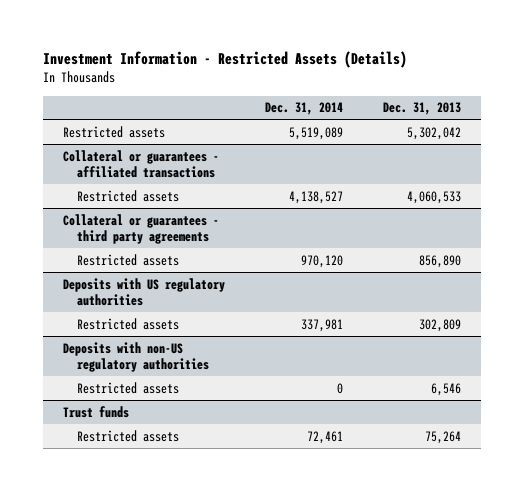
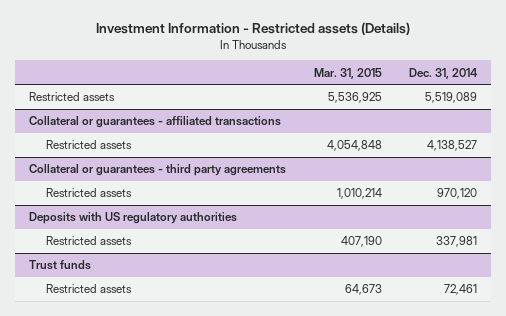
- Investment Information - Restricted Assets (Details)
+ Investment Information - Restricted assets (Details)
- | Dec. 31, 2014 | Dec. 31, 2013
+ | Mar. 31, 2015 | Dec. 31, 2014
- Deposits with non-US regulatory authorities
- Restricted assets | 0 | 6,546

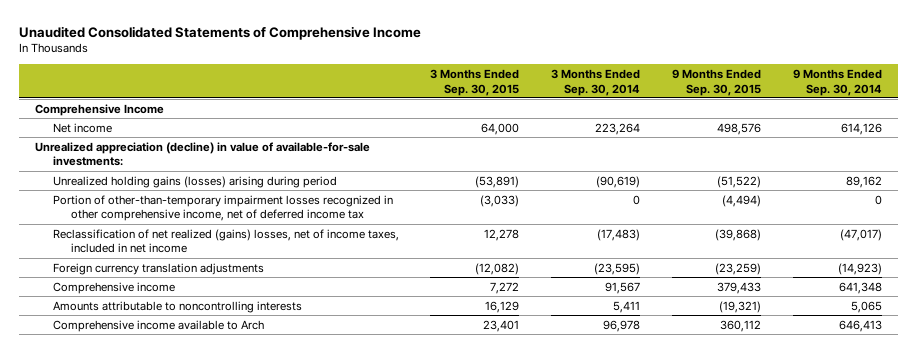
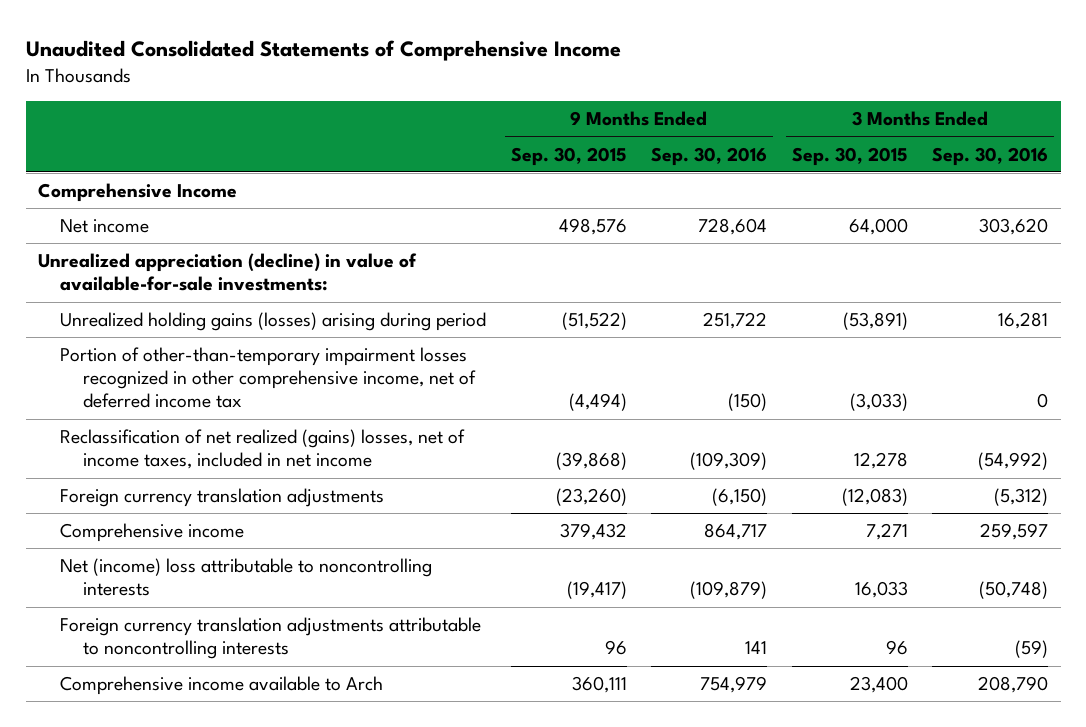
- | 3 Months Ended Sep. 30, 2015 | 3 Months Ended Sep. 30, 2014 | 9 Months Ended Sep. 30, 2015 | 9 Months Ended Sep. 30, 2014
+ | 9 Months Ended Sep. 30, 2015 | 9 Months Ended Sep. 30, 2016 | 3 Months Ended Sep. 30, 2015 | 3 Months Ended Sep. 30, 2016
- Foreign currency translation adjustments | (12,082) | (23,595) | (23,259) | (14,923)
- Comprehensive income | 7,272 | 91,567 | 379,433 | 641,348
- Amounts attributable to noncontrolling interests | 16,129 | 5,411 | (19,321) | 5,065
- Comprehensive income available to Arch | 23,401 | 96,978 | 360,112 | 646,413
+ Foreign currency translation adjustments | (23,260) | (6,150) | (12,083) | (5,312)
+ Comprehensive income | 379,432 | 864,717 | 7,271 | 259,597
+ Net (income) loss attributable to noncontrolling interests | (19,417) | (109,879) | 16,033 | (50,748)
+ Foreign currency translation adjustments attributable to noncontrolling interests | 96 | 141 | 96 | (59)
+ Comprehensive income available to Arch | 360,111 | 754,979 | 23,400 | 208,790

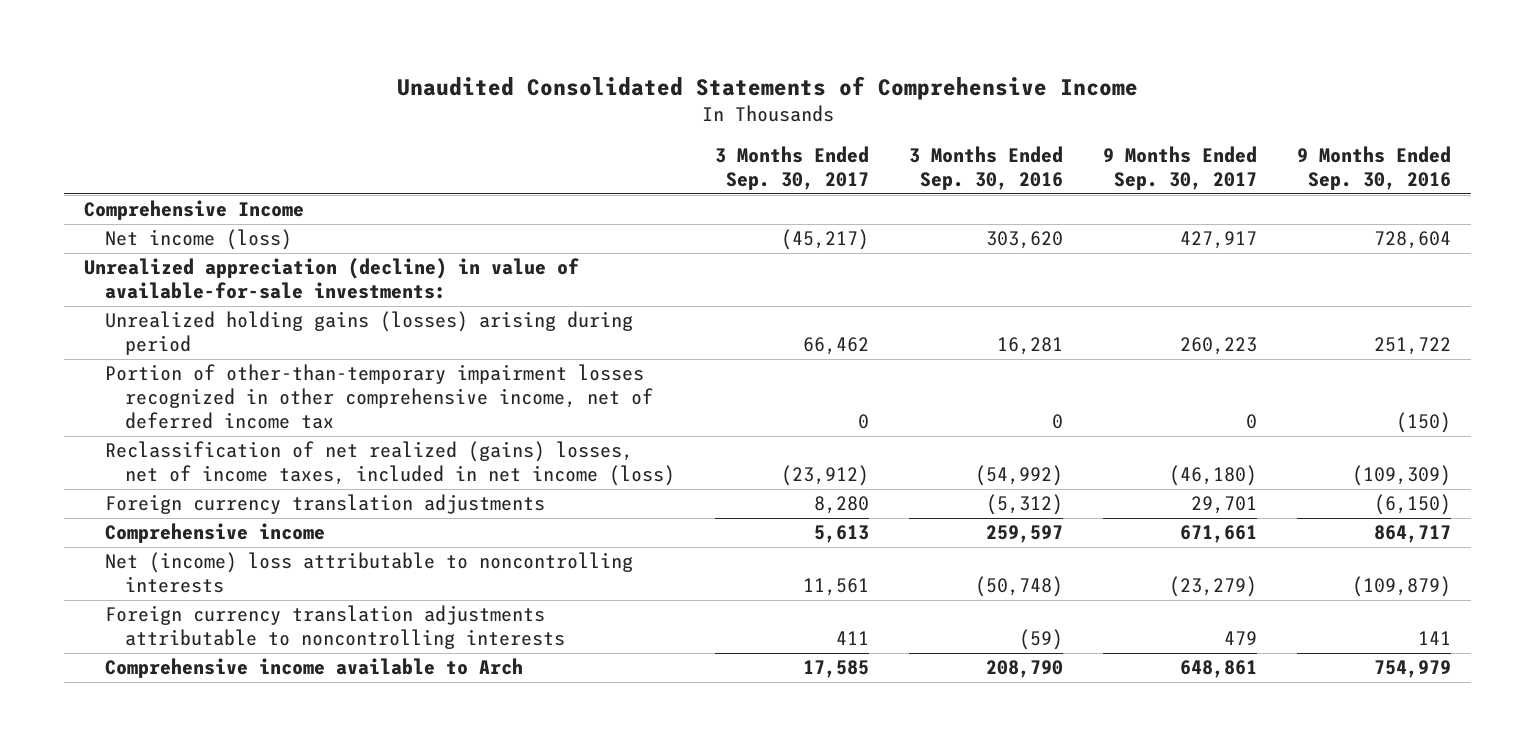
- | 9 Months Ended Sep. 30, 2015 | 9 Months Ended Sep. 30, 2016 | 3 Months Ended Sep. 30, 2015 | 3 Months Ended Sep. 30, 2016
+ | 3 Months Ended Sep. 30, 2017 | 3 Months Ended Sep. 30, 2016 | 9 Months Ended Sep. 30, 2017 | 9 Months Ended Sep. 30, 2016
- Net income | 498,576 | 728,604 | 64,000 | 303,620
+ Net income (loss) | (45,217) | 303,620 | 427,917 | 728,604
- Reclassification of net realized (gains) losses, net of income taxes, included in net income | (39,868) | (109,309) | 12,278 | (54,992)
+ Reclassification of net realized (gains) losses, net of income taxes, included in net income (loss) | (23,912) | (54,992) | (46,180) | (109,309)

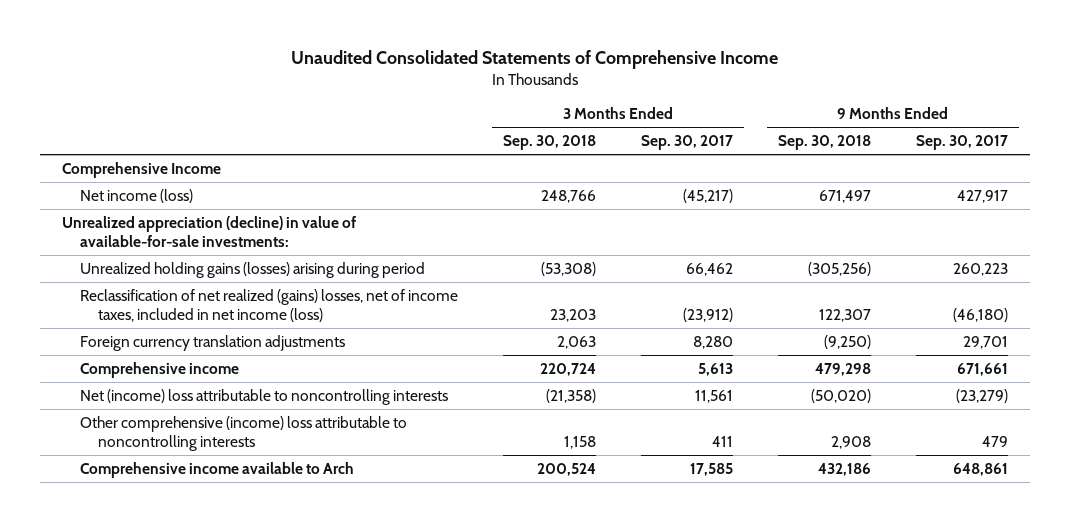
- | 3 Months Ended Sep. 30, 2017 | 3 Months Ended Sep. 30, 2016 | 9 Months Ended Sep. 30, 2017 | 9 Months Ended Sep. 30, 2016
+ | 3 Months Ended Sep. 30, 2018 | 3 Months Ended Sep. 30, 2017 | 9 Months Ended Sep. 30, 2018 | 9 Months Ended Sep. 30, 2017
- Portion of other-than-temporary impairment losses recognized in other comprehensive income, net of deferred income tax | 0 | 0 | 0 | (150)
- Foreign currency translation adjustments attributable to noncontrolling interests | 411 | (59) | 479 | 141
+ Other comprehensive (income) loss attributable to noncontrolling interests | 1,158 | 411 | 2,908 | 479

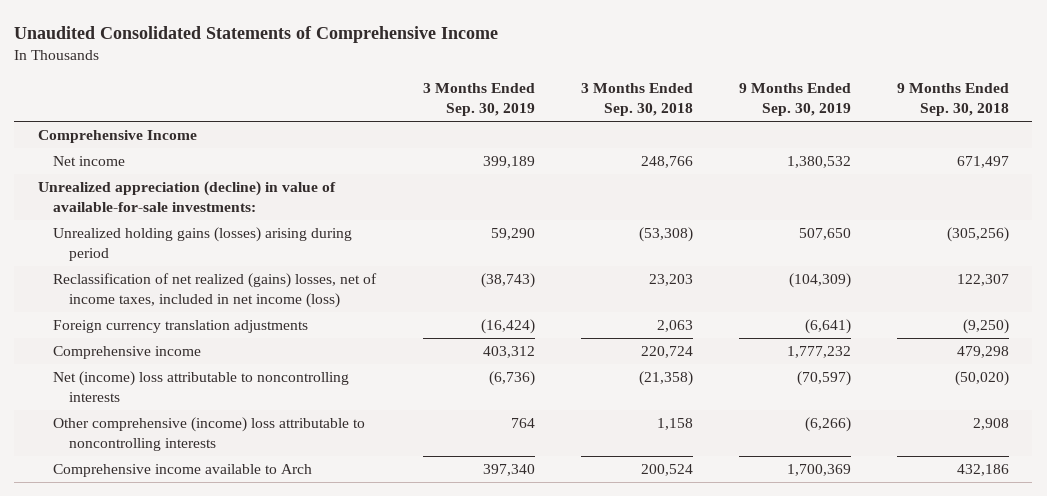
- | 3 Months Ended Sep. 30, 2018 | 3 Months Ended Sep. 30, 2017 | 9 Months Ended Sep. 30, 2018 | 9 Months Ended Sep. 30, 2017
+ | 3 Months Ended Sep. 30, 2019 | 3 Months Ended Sep. 30, 2018 | 9 Months Ended Sep. 30, 2019 | 9 Months Ended Sep. 30, 2018
- Net income (loss) | 248,766 | (45,217) | 671,497 | 427,917
+ Net income | 399,189 | 248,766 | 1,380,532 | 671,497

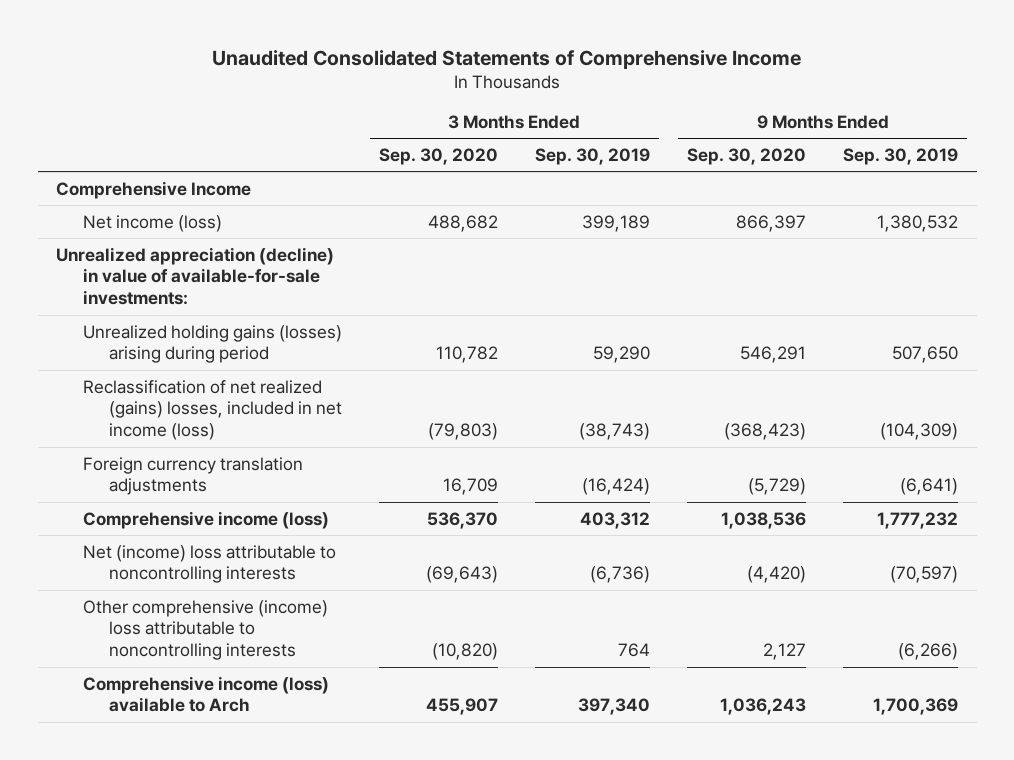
- | 3 Months Ended Sep. 30, 2019 | 3 Months Ended Sep. 30, 2018 | 9 Months Ended Sep. 30, 2019 | 9 Months Ended Sep. 30, 2018
+ | 3 Months Ended Sep. 30, 2020 | 3 Months Ended Sep. 30, 2019 | 9 Months Ended Sep. 30, 2020 | 9 Months Ended Sep. 30, 2019
- Net income | 399,189 | 248,766 | 1,380,532 | 671,497
+ Net income (loss) | 488,682 | 399,189 | 866,397 | 1,380,532
- Reclassification of net realized (gains) losses, net of income taxes, included in net income (loss) | (38,743) | 23,203 | (104,309) | 122,307
+ Reclassification of net realized (gains) losses, included in net income (loss) | (79,803) | (38,743) | (368,423) | (104,309)
- Comprehensive income | 403,312 | 220,724 | 1,777,232 | 479,298
+ Comprehensive income (loss) | 536,370 | 403,312 | 1,038,536 | 1,777,232
- Comprehensive income available to Arch | 397,340 | 200,524 | 1,700,369 | 432,186
+ Comprehensive income (loss) available to Arch | 455,907 | 397,340 | 1,036,243 | 1,700,369

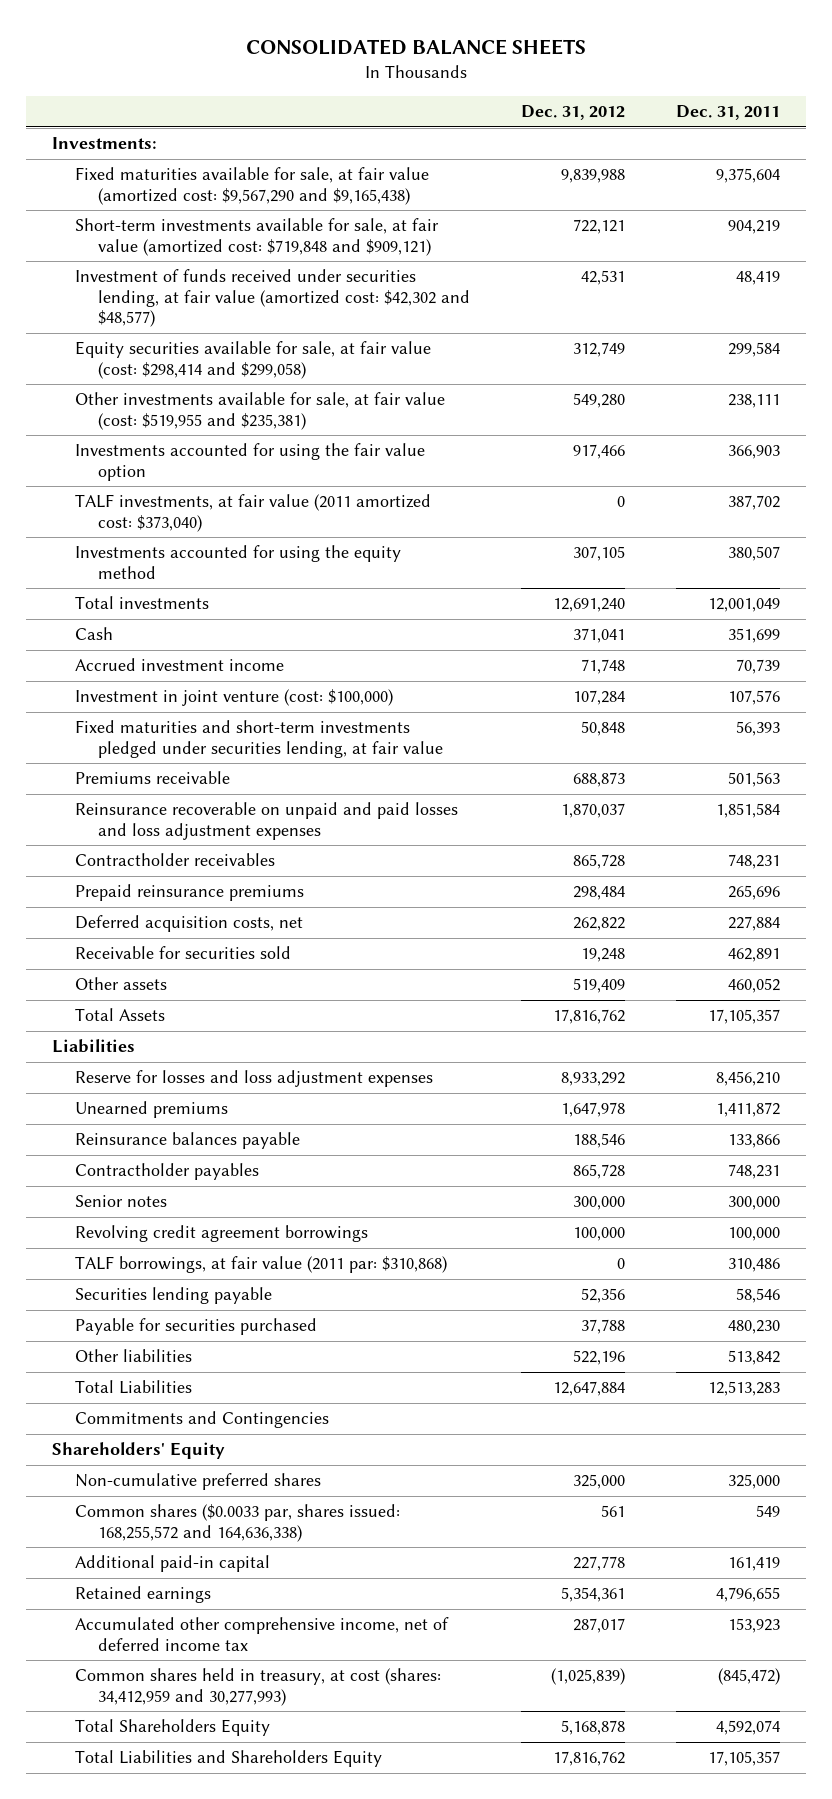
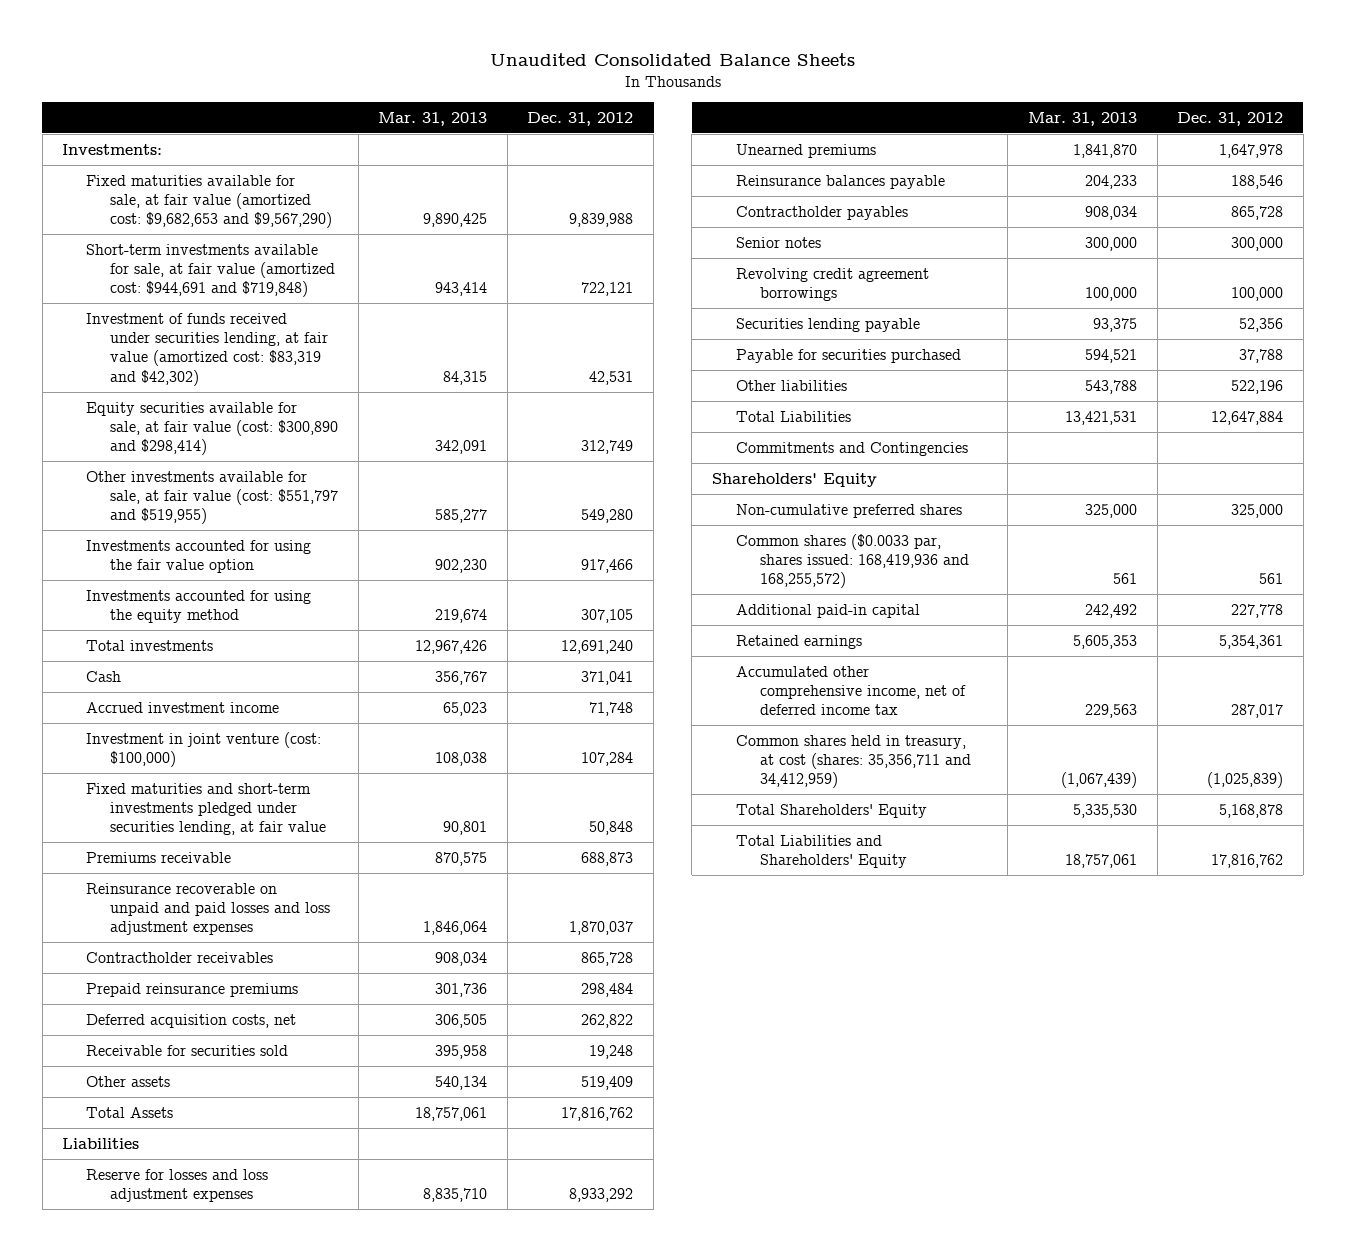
- CONSOLIDATED BALANCE SHEETS
+ Unaudited Consolidated Balance Sheets
- | Dec. 31, 2012 | Dec. 31, 2011
+ | Mar. 31, 2013 | Dec. 31, 2012
- Fixed maturities available for sale, at fair value (amortized cost: $9,567,290 and $9,165,438) | 9,839,988 | 9,375,604
- Short-term investments available for sale, at fair value (amortized cost: $719,848 and $909,121) | 722,121 | 904,219
- Investment of funds received under securities lending, at fair value (amortized cost: $42,302 and $48,577) | 42,531 | 48,419
- Equity securities available for sale, at fair value (cost: $298,414 and $299,058) | 312,749 | 299,584
- Other investments available for sale, at fair value (cost: $519,955 and $235,381) | 549,280 | 238,111
+ Fixed maturities available for sale, at fair value (amortized cost: $9,682,653 and $9,567,290) | 9,890,425 | 9,839,988
+ Short-term investments available for sale, at fair value (amortized cost: $944,691 and $719,848) | 943,414 | 722,121
+ Investment of funds received under securities lending, at fair value (amortized cost: $83,319 and $42,302) | 84,315 | 42,531
+ Equity securities available for sale, at fair value (cost: $300,890 and $298,414) | 342,091 | 312,749
+ Other investments available for sale, at fair value (cost: $551,797 and $519,955) | 585,277 | 549,280
- TALF investments, at fair value (2011 amortized cost: $373,040) | 0 | 387,702
- TALF borrowings, at fair value (2011 par: $310,868) | 0 | 310,486
- Common shares ($0.0033 par, shares issued: 168,255,572 and 164,636,338) | 561 | 549
+ Common shares ($0.0033 par, shares issued: 168,419,936 and 168,255,572) | 561 | 561
- Common shares held in treasury, at cost (shares: 34,412,959 and 30,277,993) | (1,025,839) | (845,472)
- Total Shareholders Equity | 5,168,878 | 4,592,074
- Total Liabilities and Shareholders Equity | 17,816,762 | 17,105,357
+ Common shares held in treasury, at cost (shares: 35,356,711 and 34,412,959) | (1,067,439) | (1,025,839)
+ Total Shareholders' Equity | 5,335,530 | 5,168,878
+ Total Liabilities and Shareholders' Equity | 18,757,061 | 17,816,762

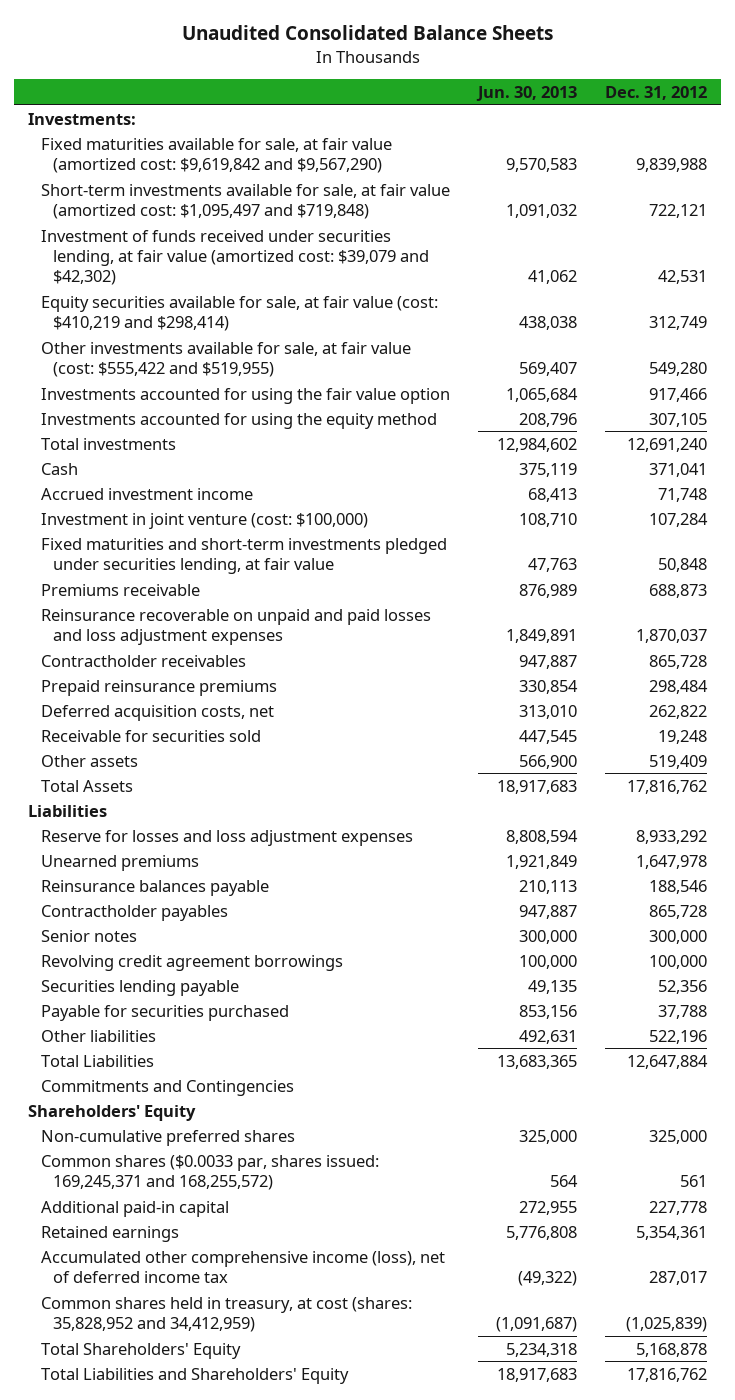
- | Mar. 31, 2013 | Dec. 31, 2012
+ | Jun. 30, 2013 | Dec. 31, 2012
- Fixed maturities available for sale, at fair value (amortized cost: $9,682,653 and $9,567,290) | 9,890,425 | 9,839,988
- Short-term investments available for sale, at fair value (amortized cost: $944,691 and $719,848) | 943,414 | 722,121
- Investment of funds received under securities lending, at fair value (amortized cost: $83,319 and $42,302) | 84,315 | 42,531
- Equity securities available for sale, at fair value (cost: $300,890 and $298,414) | 342,091 | 312,749
- Other investments available for sale, at fair value (cost: $551,797 and $519,955) | 585,277 | 549,280
+ Fixed maturities available for sale, at fair value (amortized cost: $9,619,842 and $9,567,290) | 9,570,583 | 9,839,988
+ Short-term investments available for sale, at fair value (amortized cost: $1,095,497 and $719,848) | 1,091,032 | 722,121
+ Investment of funds received under securities lending, at fair value (amortized cost: $39,079 and $42,302) | 41,062 | 42,531
+ Equity securities available for sale, at fair value (cost: $410,219 and $298,414) | 438,038 | 312,749
+ Other investments available for sale, at fair value (cost: $555,422 and $519,955) | 569,407 | 549,280
- Common shares ($0.0033 par, shares issued: 168,419,936 and 168,255,572) | 561 | 561
+ Common shares ($0.0033 par, shares issued: 169,245,371 and 168,255,572) | 564 | 561
- Accumulated other comprehensive income, net of deferred income tax | 229,563 | 287,017
- Common shares held in treasury, at cost (shares: 35,356,711 and 34,412,959) | (1,067,439) | (1,025,839)
+ Accumulated other comprehensive income (loss), net of deferred income tax | (49,322) | 287,017
+ Common shares held in treasury, at cost (shares: 35,828,952 and 34,412,959) | (1,091,687) | (1,025,839)

